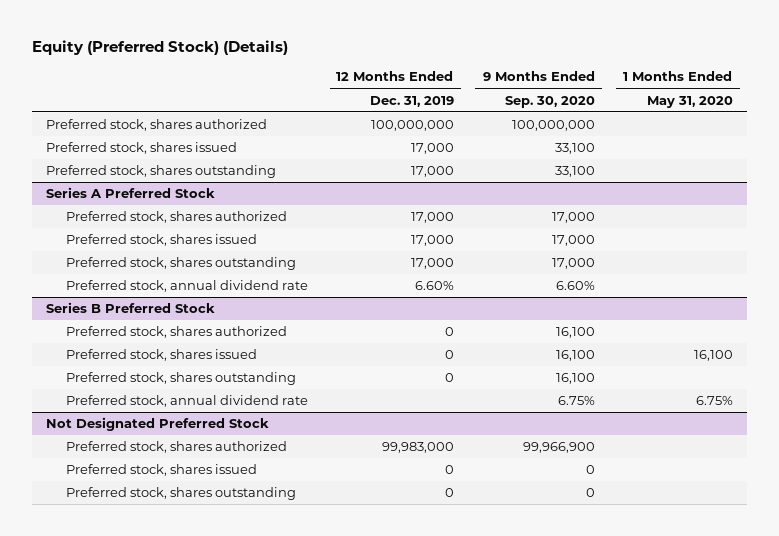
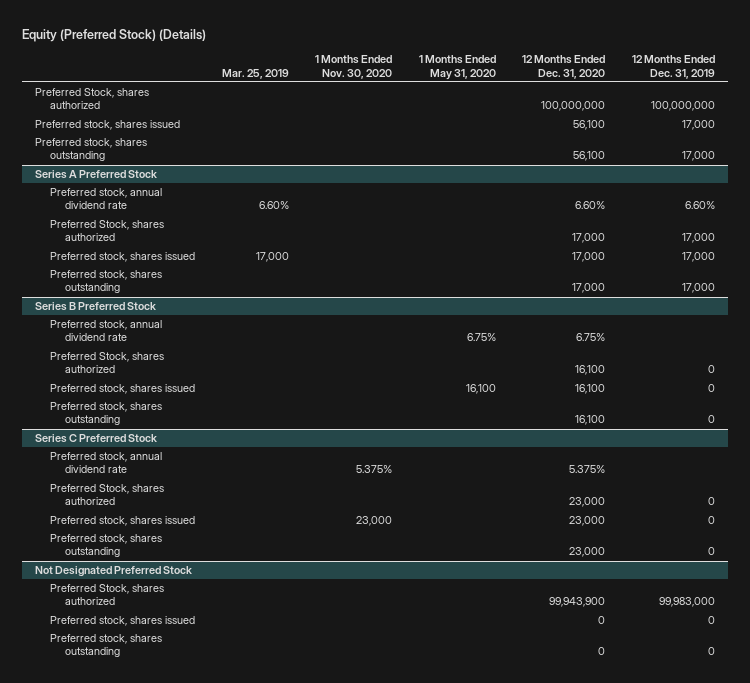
- | 12 Months Ended Dec. 31, 2019 | 9 Months Ended Sep. 30, 2020 | 1 Months Ended May 31, 2020
+ | Mar. 25, 2019 | 1 Months Ended Nov. 30, 2020 | 1 Months Ended May 31, 2020 | 12 Months Ended Dec. 31, 2020 | 12 Months Ended Dec. 31, 2019
- Preferred stock, shares authorized | 100,000,000 | 100,000,000 |
+ Preferred Stock, shares authorized | | | | 100,000,000 | 100,000,000
@ Series A Preferred Stock
- Preferred stock, shares authorized | 17,000 | 17,000 |
moved up: Preferred stock, annual dividend rate | 6.60% | | | 6.60% | 6.60%
+ Preferred Stock, shares authorized | | | | 17,000 | 17,000
@ Series B Preferred Stock
- Preferred stock, shares authorized | 0 | 16,100 |
moved up: Preferred stock, annual dividend rate | | | 6.75% | 6.75% |
+ Preferred Stock, shares authorized | | | | 16,100 | 0
+ Series C Preferred Stock
+ Preferred stock, annual dividend rate | | 5.375% | | 5.375% |
+ Preferred Stock, shares authorized | | | | 23,000 | 0
+ Preferred stock, shares issued | | 23,000 | | 23,000 | 0
+ Preferred stock, shares outstanding | | | | 23,000 | 0
@ Not Designated Preferred Stock
- Preferred stock, shares authorized | 99,983,000 | 99,966,900 |
+ Preferred Stock, shares authorized | | | | 99,943,900 | 99,983,000

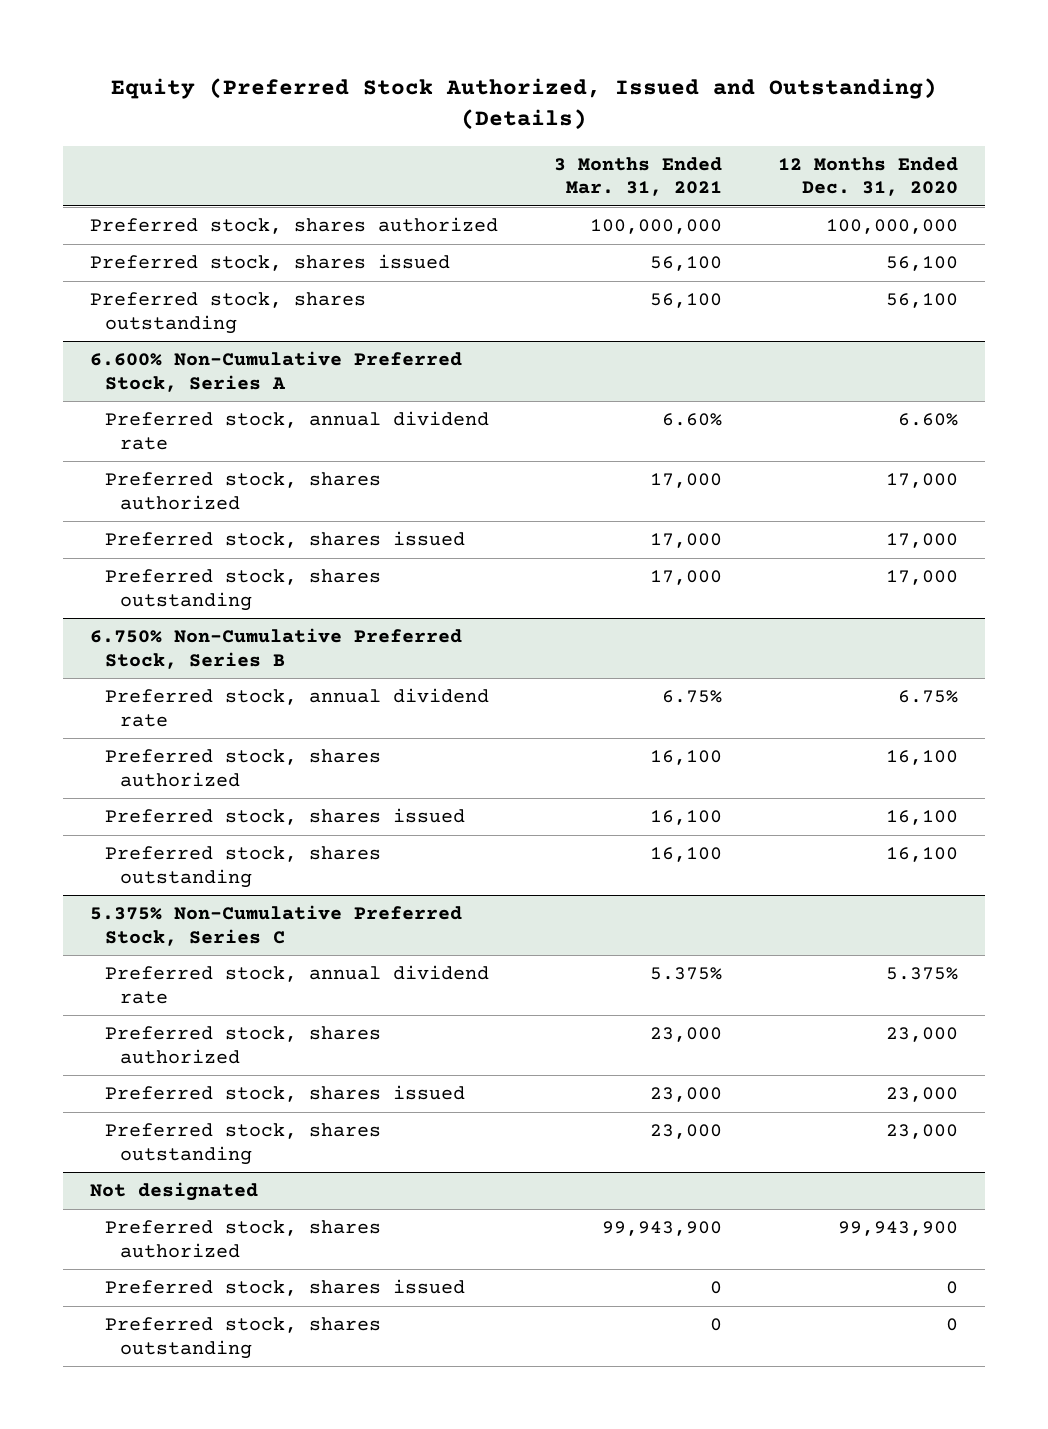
- Equity (Preferred Stock) (Details)
+ Equity (Preferred Stock Authorized, Issued and Outstanding) (Details)
- | Mar. 25, 2019 | 1 Months Ended Nov. 30, 2020 | 1 Months Ended May 31, 2020 | 12 Months Ended Dec. 31, 2020 | 12 Months Ended Dec. 31, 2019
+ | 3 Months Ended Mar. 31, 2021 | 12 Months Ended Dec. 31, 2020
- Preferred Stock, shares authorized | | | | 100,000,000 | 100,000,000
+ Preferred stock, shares authorized | 100,000,000 | 100,000,000
- Series A Preferred Stock
+ 6.600% Non-Cumulative Preferred Stock, Series A
- Preferred Stock, shares authorized | | | | 17,000 | 17,000
+ Preferred stock, shares authorized | 17,000 | 17,000
- Series B Preferred Stock
+ 6.750% Non-Cumulative Preferred Stock, Series B
- Preferred Stock, shares authorized | | | | 16,100 | 0
+ Preferred stock, shares authorized | 16,100 | 16,100
- Series C Preferred Stock
+ 5.375% Non-Cumulative Preferred Stock, Series C
- Preferred Stock, shares authorized | | | | 23,000 | 0
+ Preferred stock, shares authorized | 23,000 | 23,000
- Not Designated Preferred Stock
- Preferred Stock, shares authorized | | | | 99,943,900 | 99,983,000
+ Not designated
+ Preferred stock, shares authorized | 99,943,900 | 99,943,900

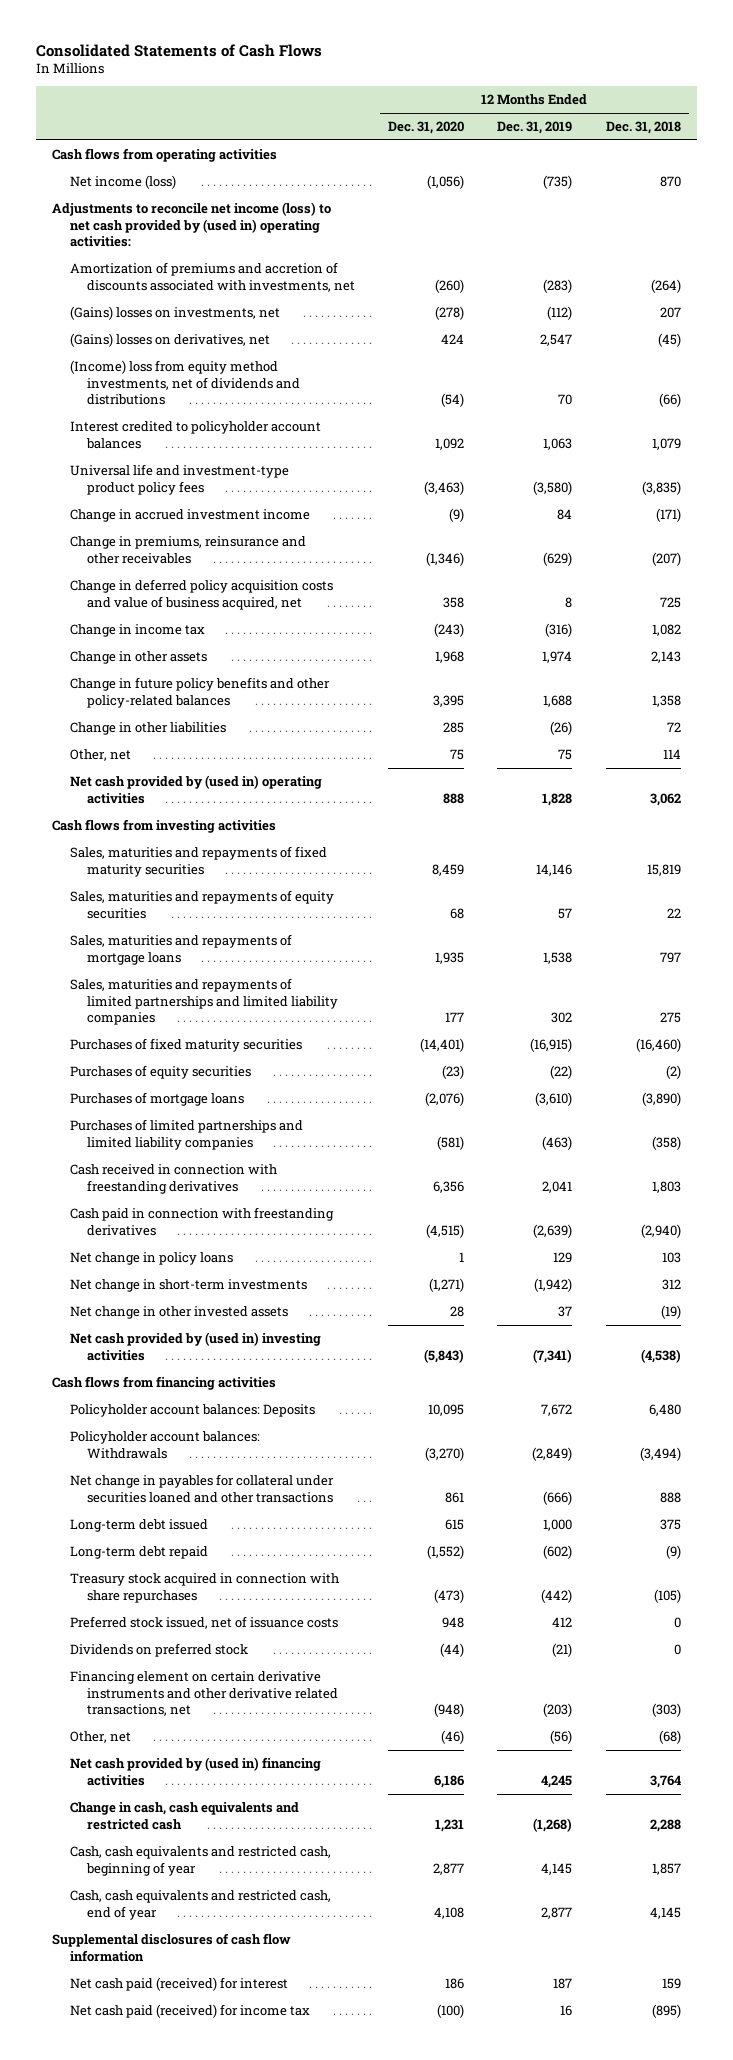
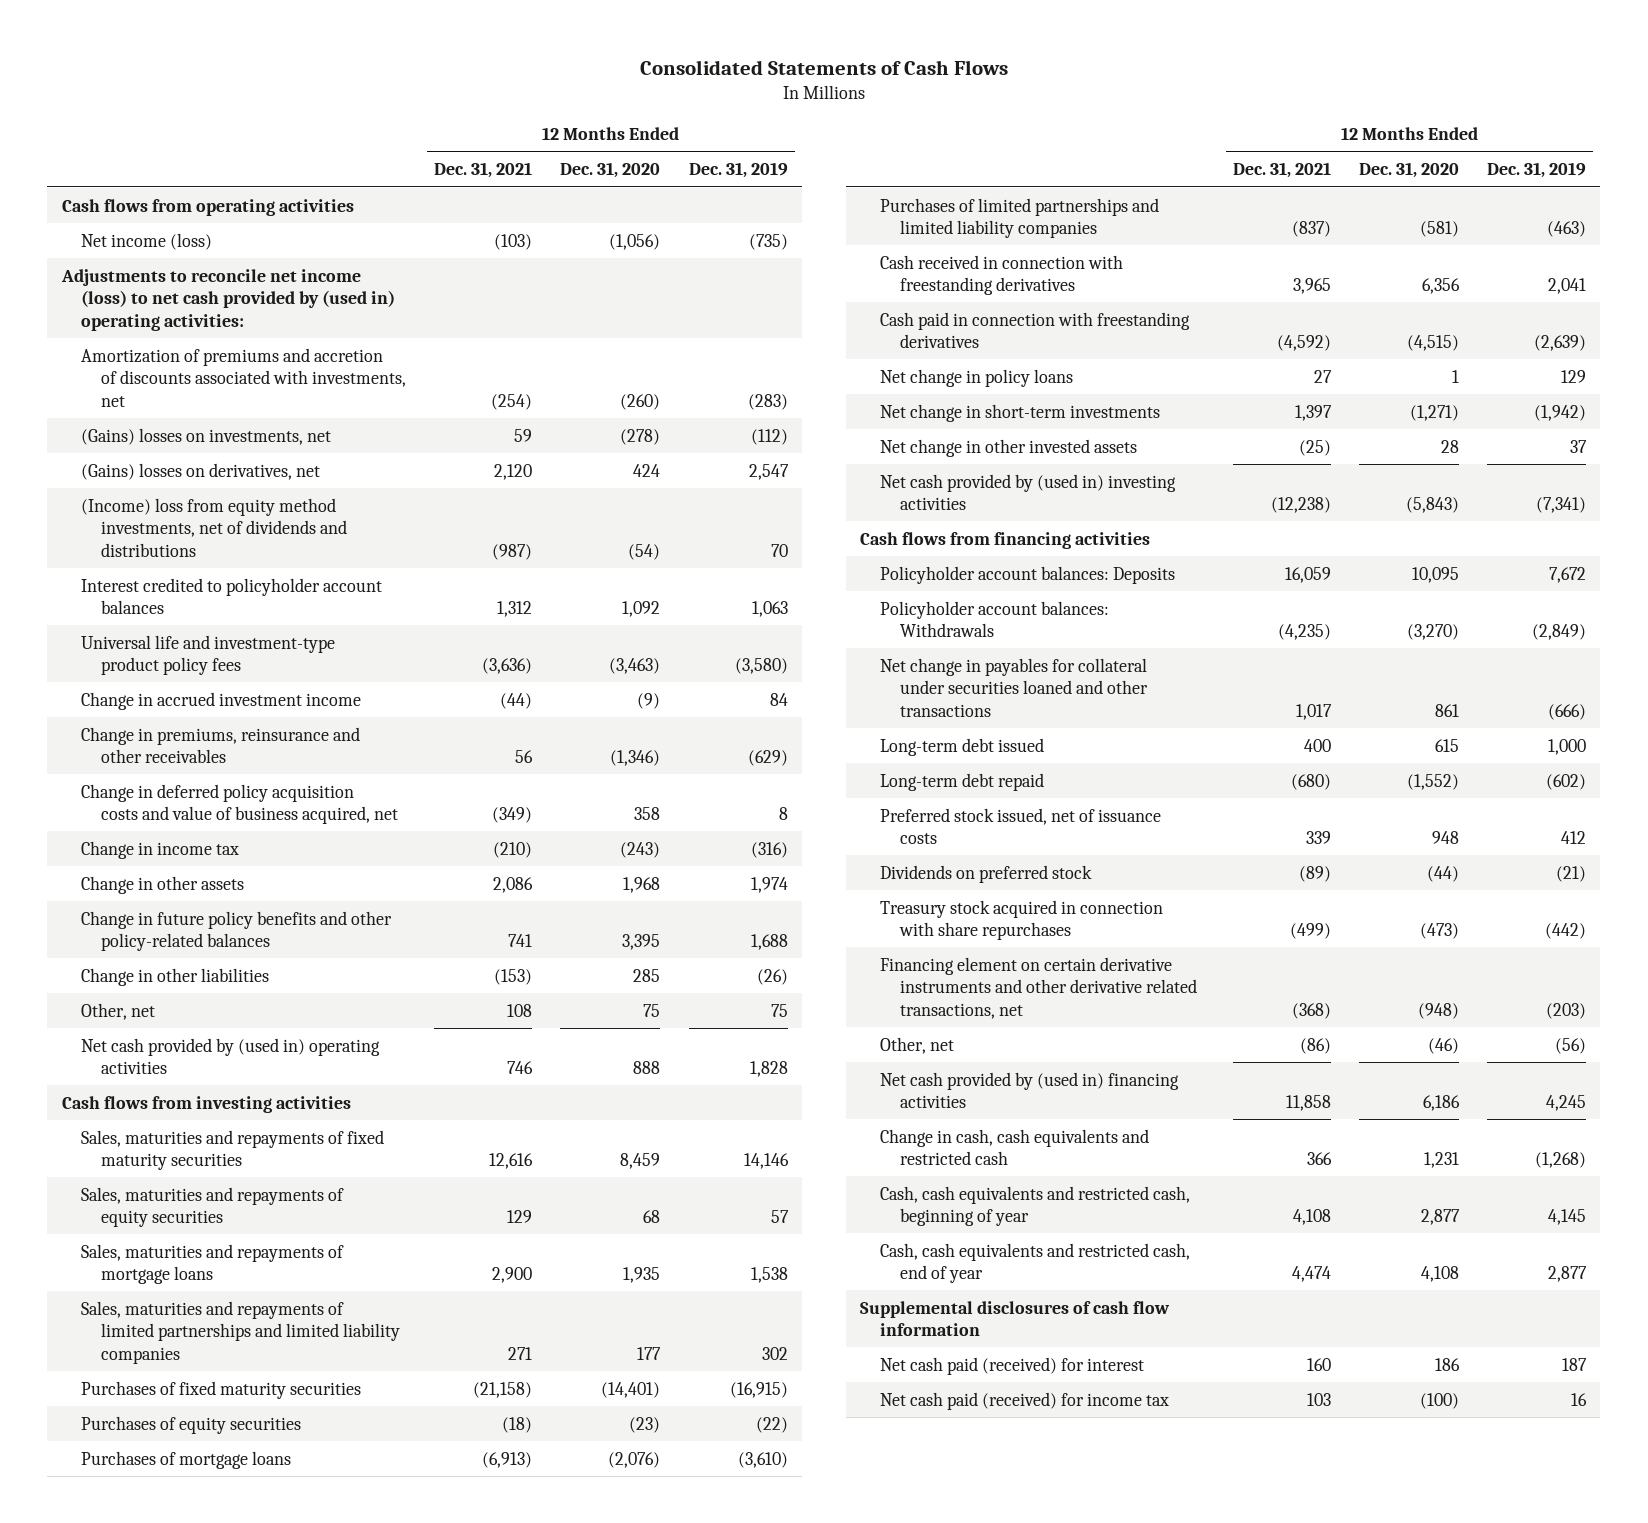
- | 12 Months Ended Dec. 31, 2020 | 12 Months Ended Dec. 31, 2019 | 12 Months Ended Dec. 31, 2018
+ | 12 Months Ended Dec. 31, 2021 | 12 Months Ended Dec. 31, 2020 | 12 Months Ended Dec. 31, 2019
moved down: Treasury stock acquired in connection with share repurchases | (499) | (473) | (442)

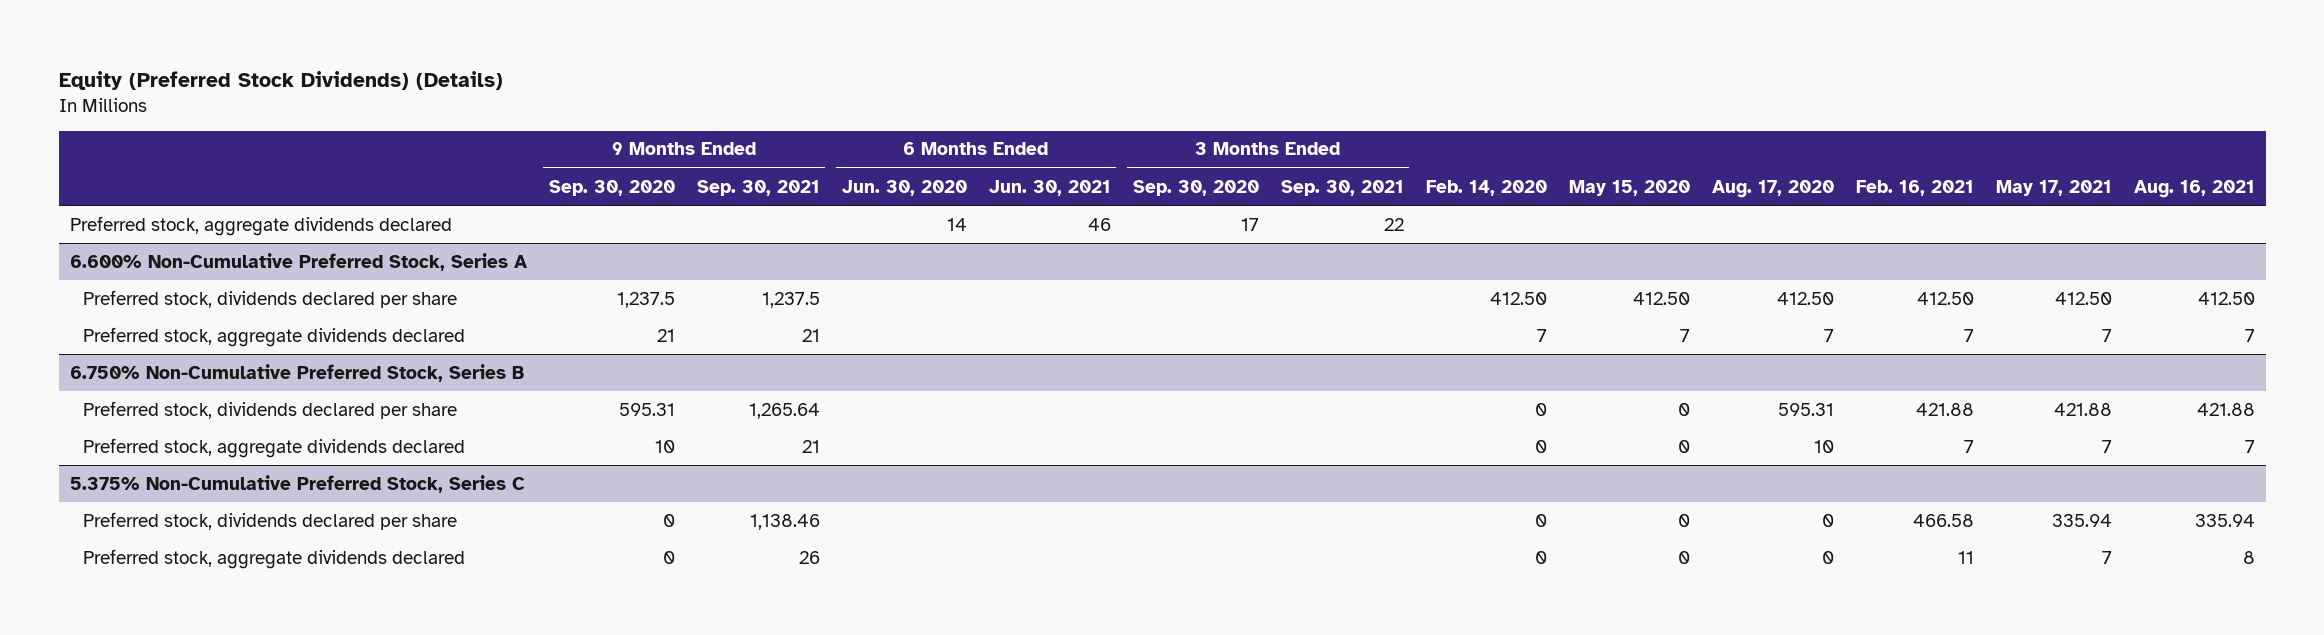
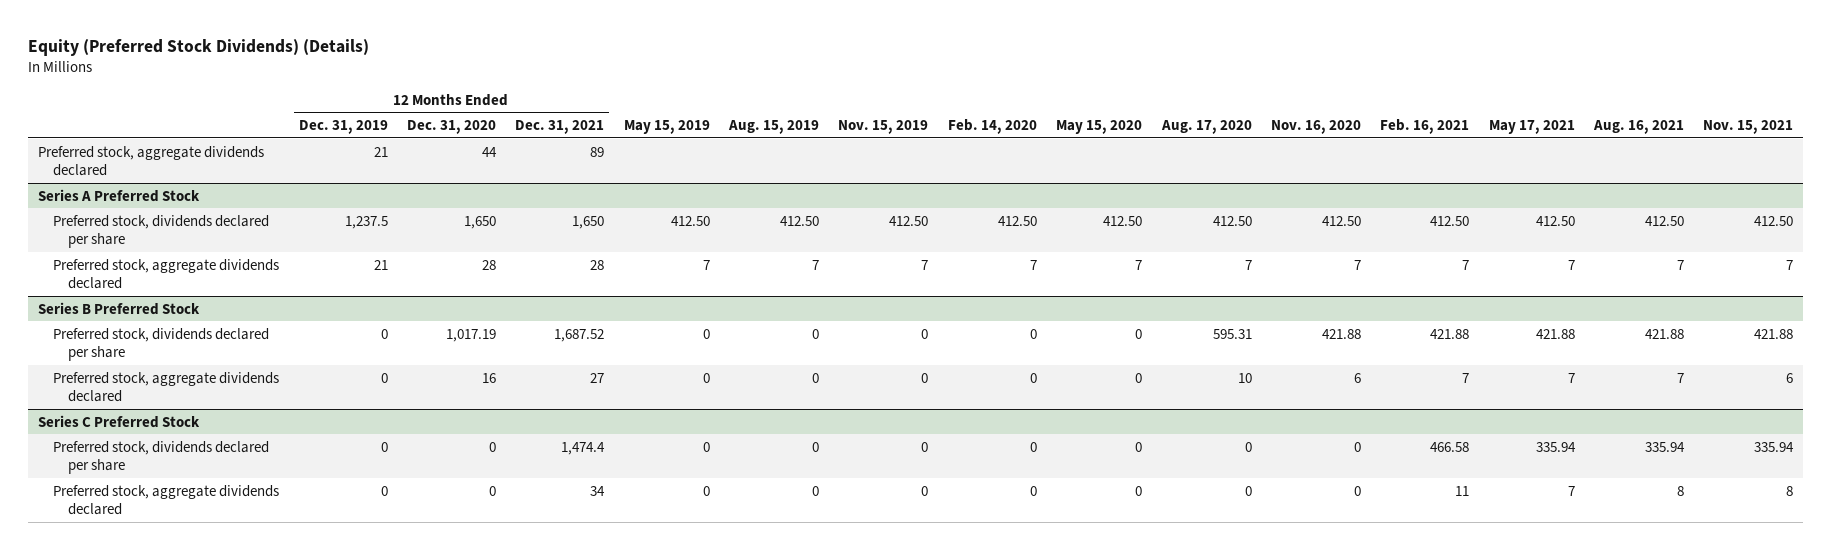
- | 9 Months Ended Sep. 30, 2020 | 9 Months Ended Sep. 30, 2021 | 6 Months Ended Jun. 30, 2020 | 6 Months Ended Jun. 30, 2021 | 3 Months Ended Sep. 30, 2020 | 3 Months Ended Sep. 30, 2021 | Feb. 14, 2020 | May 15, 2020 | Aug. 17, 2020 | Feb. 16, 2021 | May 17, 2021 | Aug. 16, 2021
+ | 12 Months Ended Dec. 31, 2019 | 12 Months Ended Dec. 31, 2020 | 12 Months Ended Dec. 31, 2021 | May 15, 2019 | Aug. 15, 2019 | Nov. 15, 2019 | Feb. 14, 2020 | May 15, 2020 | Aug. 17, 2020 | Nov. 16, 2020 | Feb. 16, 2021 | May 17, 2021 | Aug. 16, 2021 | Nov. 15, 2021
- 6.600% Non-Cumulative Preferred Stock, Series A
+ Series A Preferred Stock
- 6.750% Non-Cumulative Preferred Stock, Series B
+ Series B Preferred Stock
- 5.375% Non-Cumulative Preferred Stock, Series C
+ Series C Preferred Stock

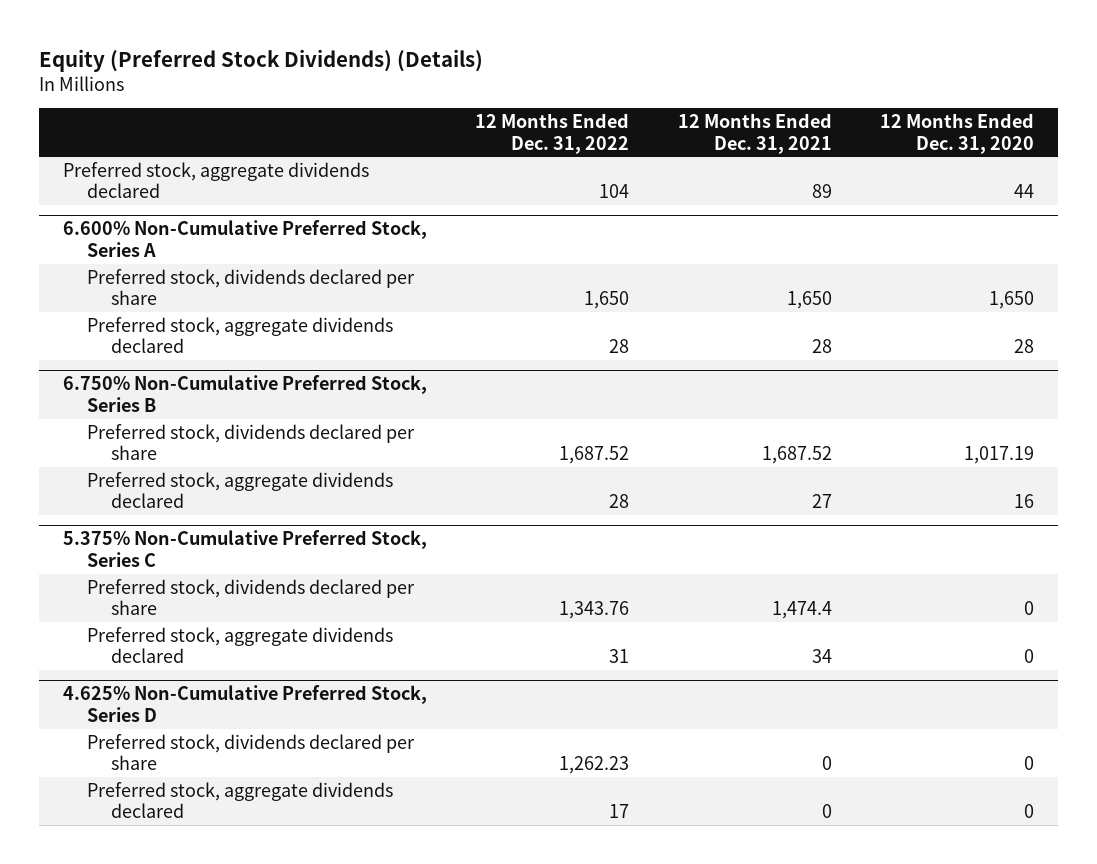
- | 12 Months Ended Dec. 31, 2019 | 12 Months Ended Dec. 31, 2020 | 12 Months Ended Dec. 31, 2021 | May 15, 2019 | Aug. 15, 2019 | Nov. 15, 2019 | Feb. 14, 2020 | May 15, 2020 | Aug. 17, 2020 | Nov. 16, 2020 | Feb. 16, 2021 | May 17, 2021 | Aug. 16, 2021 | Nov. 15, 2021
+ | 12 Months Ended Dec. 31, 2022 | 12 Months Ended Dec. 31, 2021 | 12 Months Ended Dec. 31, 2020
- Series A Preferred Stock
+ 6.600% Non-Cumulative Preferred Stock, Series A
- Series B Preferred Stock
+ 6.750% Non-Cumulative Preferred Stock, Series B
- Series C Preferred Stock
+ 5.375% Non-Cumulative Preferred Stock, Series C
+ 4.625% Non-Cumulative Preferred Stock, Series D
+ Preferred stock, dividends declared per share | 1,262.23 | 0 | 0
+ Preferred stock, aggregate dividends declared | 17 | 0 | 0

